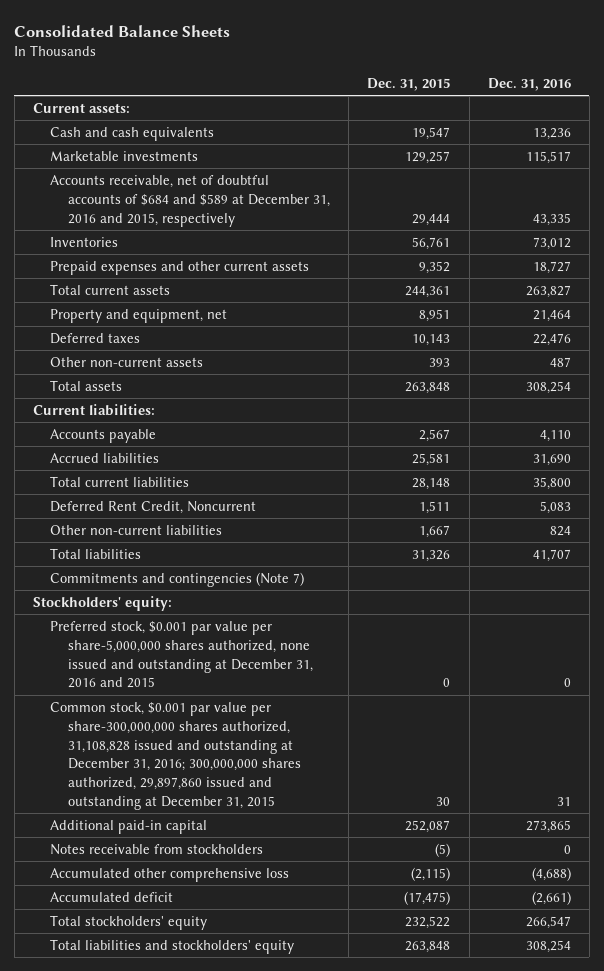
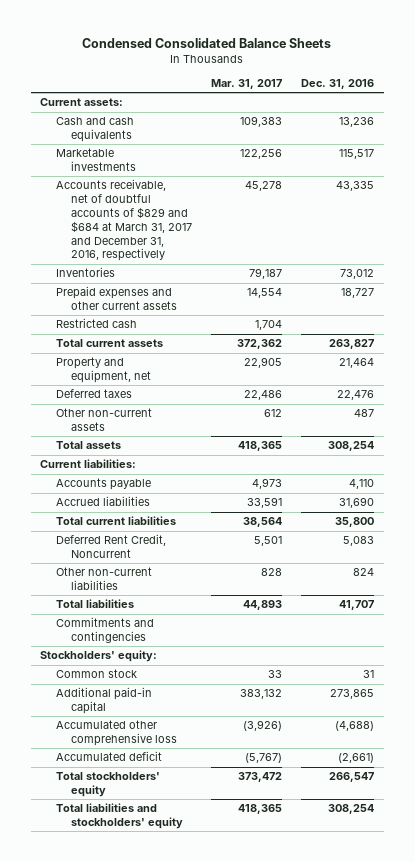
- Consolidated Balance Sheets
+ Condensed Consolidated Balance Sheets
- | Dec. 31, 2015 | Dec. 31, 2016
+ | Mar. 31, 2017 | Dec. 31, 2016
- Accounts receivable, net of doubtful accounts of $684 and $589 at December 31, 2016 and 2015, respectively | 29,444 | 43,335
+ Accounts receivable, net of doubtful accounts of $829 and $684 at March 31, 2017 and December 31, 2016, respectively | 45,278 | 43,335
+ Restricted cash | 1,704 |
- Commitments and contingencies (Note 7)
+ Commitments and contingencies
- Preferred stock, $0.001 par value per share-5,000,000 shares authorized, none issued and outstanding at December 31, 2016 and 2015 | 0 | 0
- Common stock, $0.001 par value per share-300,000,000 shares authorized, 31,108,828 issued and outstanding at December 31, 2016; 300,000,000 shares authorized, 29,897,860 issued and outstanding at December 31, 2015 | 30 | 31
+ Common stock | 33 | 31
- Notes receivable from stockholders | (5) | 0

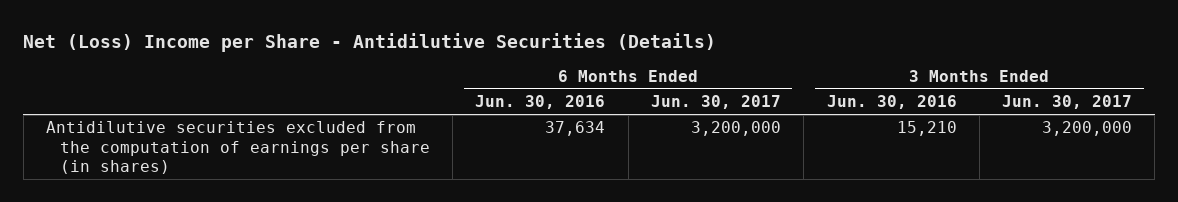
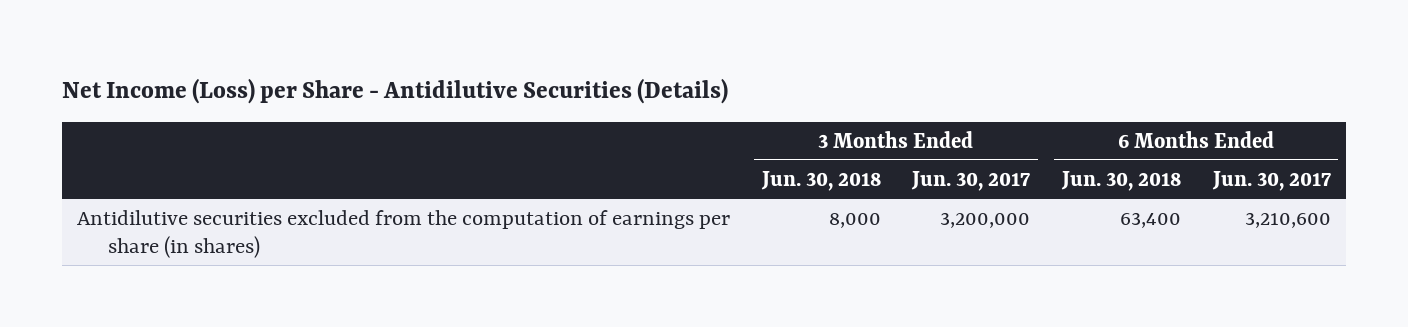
- Net (Loss) Income per Share - Antidilutive Securities (Details)
+ Net Income (Loss) per Share - Antidilutive Securities (Details)
- | 6 Months Ended Jun. 30, 2016 | 6 Months Ended Jun. 30, 2017 | 3 Months Ended Jun. 30, 2016 | 3 Months Ended Jun. 30, 2017
+ | 3 Months Ended Jun. 30, 2018 | 3 Months Ended Jun. 30, 2017 | 6 Months Ended Jun. 30, 2018 | 6 Months Ended Jun. 30, 2017
- Antidilutive securities excluded from the computation of earnings per share (in shares) | 37,634 | 3,200,000 | 15,210 | 3,200,000
+ Antidilutive securities excluded from the computation of earnings per share (in shares) | 8,000 | 3,200,000 | 63,400 | 3,210,600

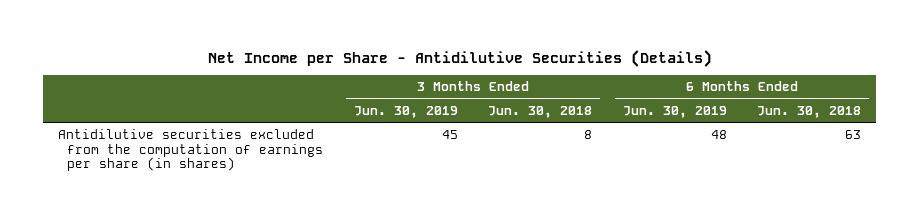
- Net Income (Loss) per Share - Antidilutive Securities (Details)
+ Net Income per Share - Antidilutive Securities (Details)
- | 3 Months Ended Jun. 30, 2018 | 3 Months Ended Jun. 30, 2017 | 6 Months Ended Jun. 30, 2018 | 6 Months Ended Jun. 30, 2017
+ | 3 Months Ended Jun. 30, 2019 | 3 Months Ended Jun. 30, 2018 | 6 Months Ended Jun. 30, 2019 | 6 Months Ended Jun. 30, 2018
- Antidilutive securities excluded from the computation of earnings per share (in shares) | 8,000 | 3,200,000 | 63,400 | 3,210,600
+ Antidilutive securities excluded from the computation of earnings per share (in shares) | 45 | 8 | 48 | 63

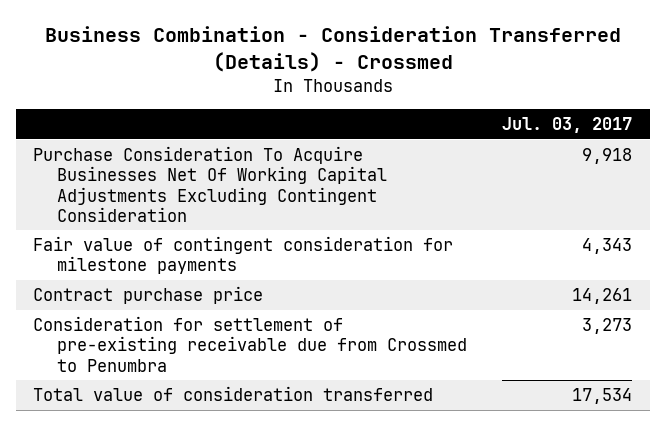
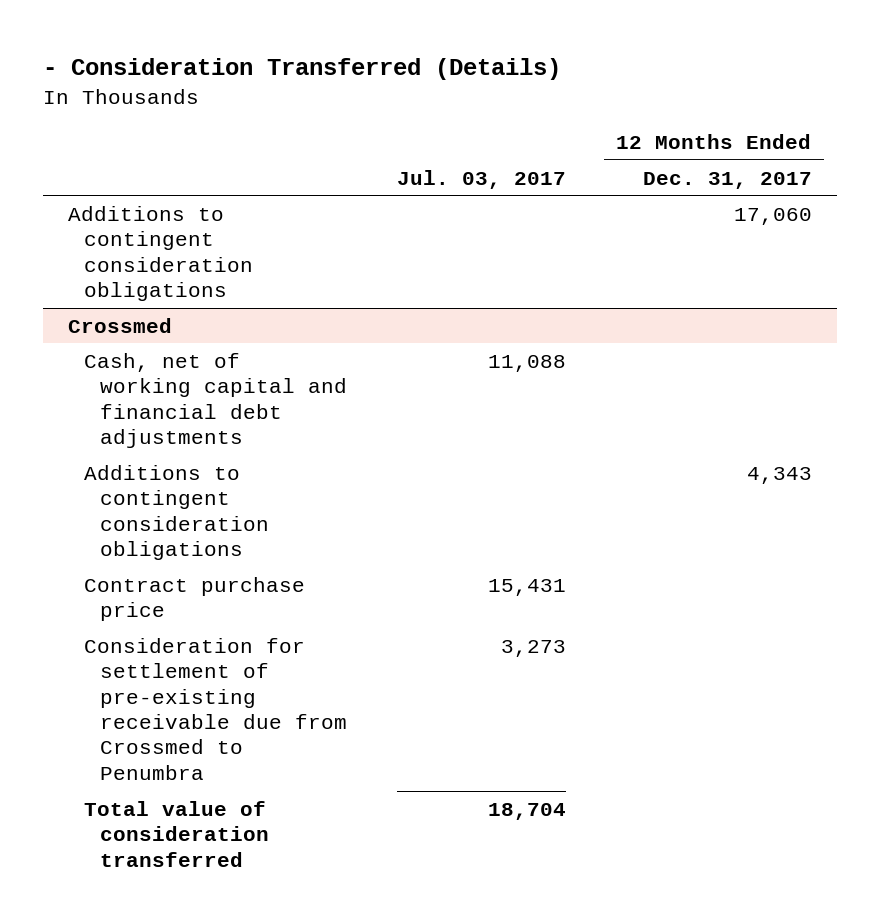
- Business Combination - Consideration Transferred (Details) - Crossmed
+ - Consideration Transferred (Details)
- | Jul. 03, 2017
+ | Jul. 03, 2017 | 12 Months Ended Dec. 31, 2017
- Purchase Consideration To Acquire Businesses Net Of Working Capital Adjustments Excluding Contingent Consideration | 9,918
- Fair value of contingent consideration for milestone payments | 4,343
- Contract purchase price | 14,261
+ Additions to contingent consideration obligations | | 17,060
+ Crossmed
+ Cash, net of working capital and financial debt adjustments | 11,088 |
+ Additions to contingent consideration obligations | | 4,343
+ Contract purchase price | 15,431 |
- Total value of consideration transferred | 17,534
+ Total value of consideration transferred | 18,704 |

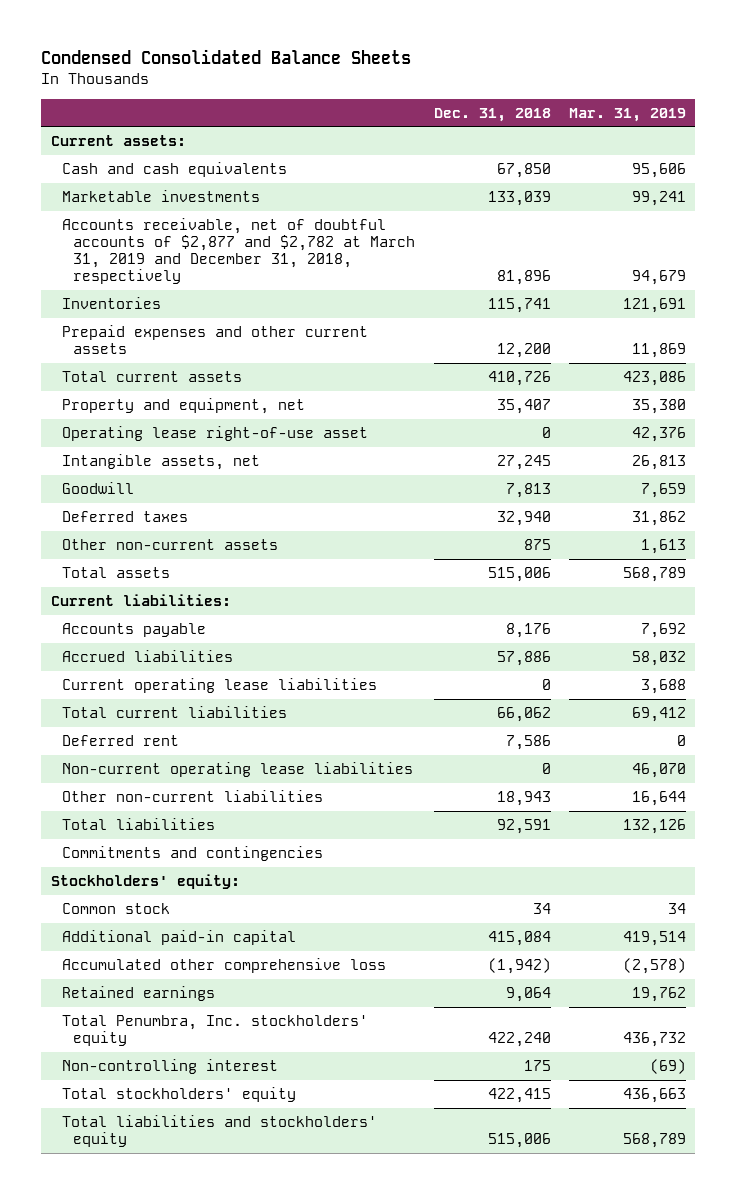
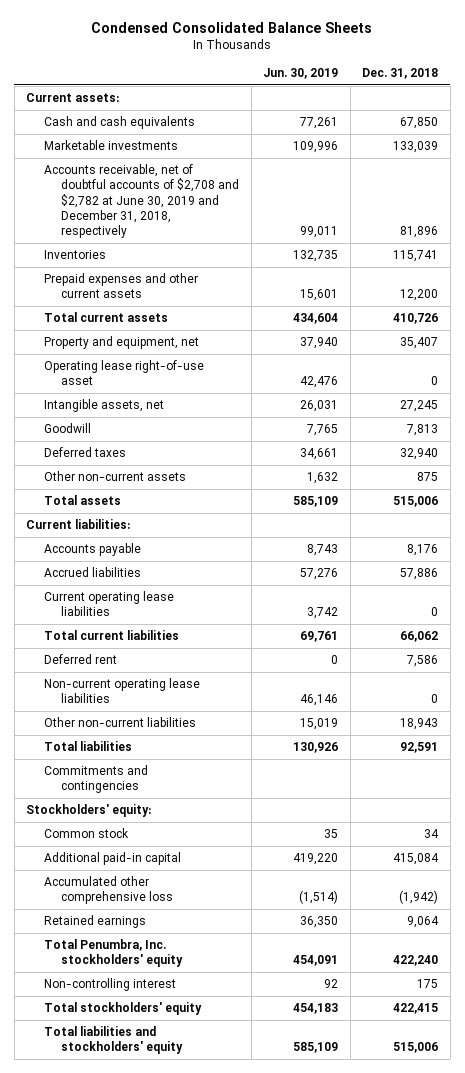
- | Dec. 31, 2018 | Mar. 31, 2019
+ | Jun. 30, 2019 | Dec. 31, 2018
- Accounts receivable, net of doubtful accounts of $2,877 and $2,782 at March 31, 2019 and December 31, 2018, respectively | 81,896 | 94,679
+ Accounts receivable, net of doubtful accounts of $2,708 and $2,782 at June 30, 2019 and December 31, 2018, respectively | 99,011 | 81,896

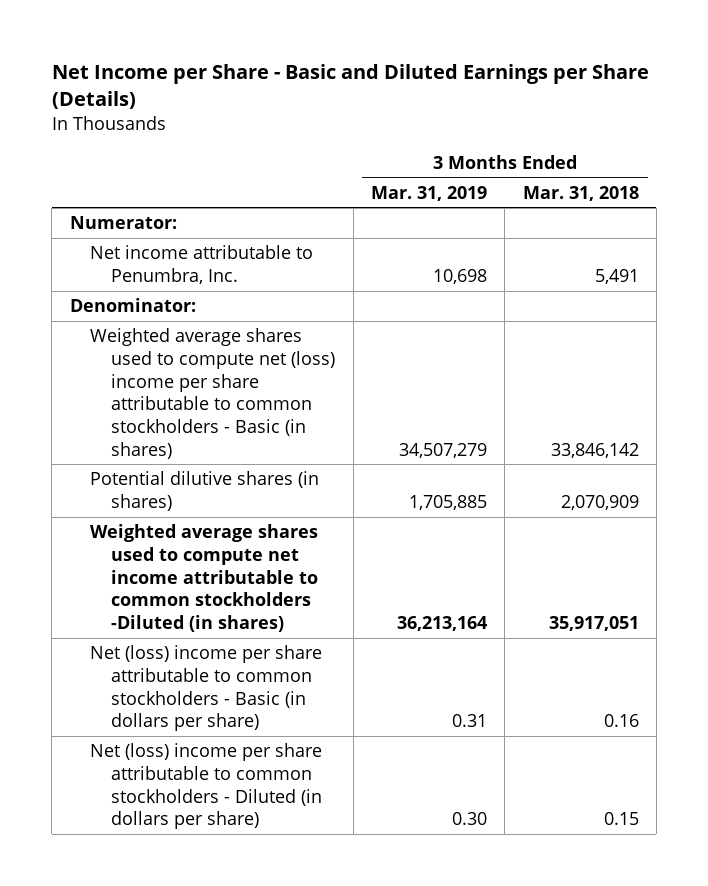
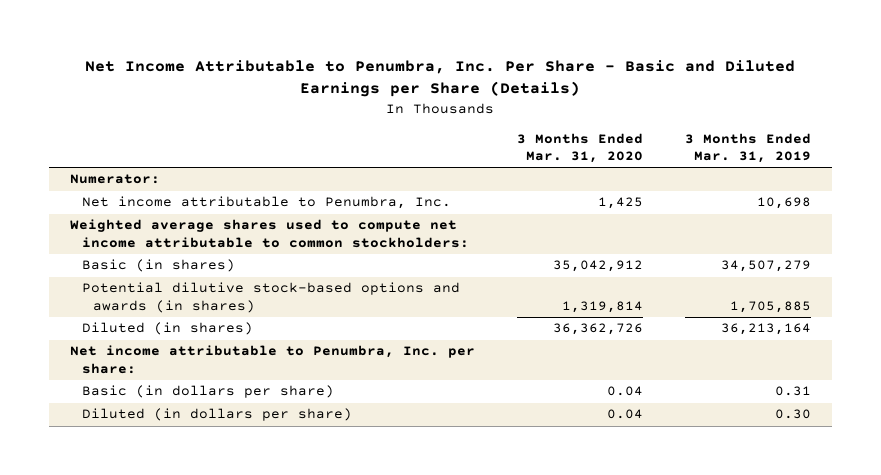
- Net Income per Share - Basic and Diluted Earnings per Share (Details)
+ Net Income Attributable to Penumbra, Inc. Per Share - Basic and Diluted Earnings per Share (Details)
- | 3 Months Ended Mar. 31, 2019 | 3 Months Ended Mar. 31, 2018
+ | 3 Months Ended Mar. 31, 2020 | 3 Months Ended Mar. 31, 2019
- Denominator:
- Weighted average shares used to compute net (loss) income per share attributable to common stockholders - Basic (in shares) | 34,507,279 | 33,846,142
- Potential dilutive shares (in shares) | 1,705,885 | 2,070,909
- Weighted average shares used to compute net income attributable to common stockholders -Diluted (in shares) | 36,213,164 | 35,917,051
- Net (loss) income per share attributable to common stockholders - Basic (in dollars per share) | 0.31 | 0.16
- Net (loss) income per share attributable to common stockholders - Diluted (in dollars per share) | 0.30 | 0.15
+ Weighted average shares used to compute net income attributable to common stockholders:
+ Basic (in shares) | 35,042,912 | 34,507,279
+ Potential dilutive stock-based options and awards (in shares) | 1,319,814 | 1,705,885
+ Diluted (in shares) | 36,362,726 | 36,213,164
+ Net income attributable to Penumbra, Inc. per share:
+ Basic (in dollars per share) | 0.04 | 0.31
+ Diluted (in dollars per share) | 0.04 | 0.30

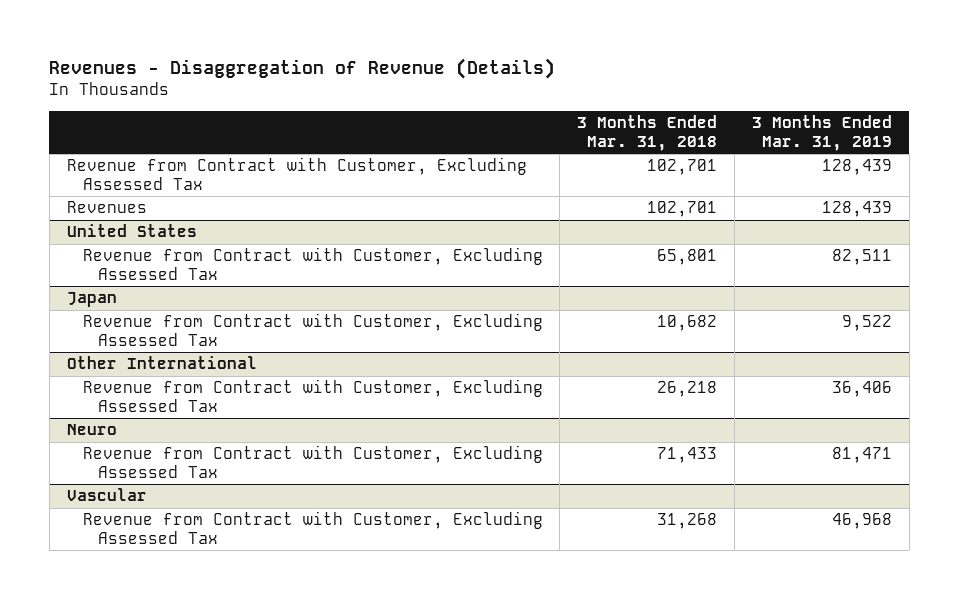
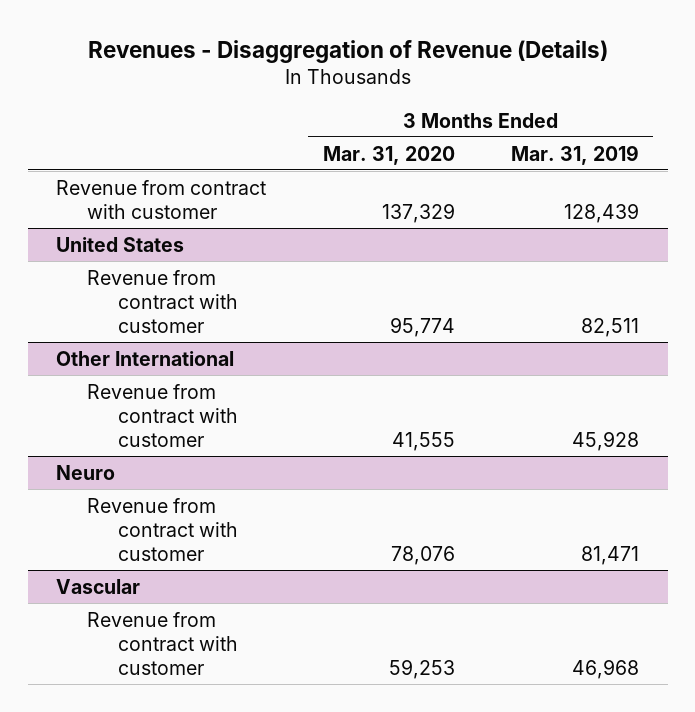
- | 3 Months Ended Mar. 31, 2018 | 3 Months Ended Mar. 31, 2019
+ | 3 Months Ended Mar. 31, 2020 | 3 Months Ended Mar. 31, 2019
- Revenue from Contract with Customer, Excluding Assessed Tax | 102,701 | 128,439
- Revenues | 102,701 | 128,439
+ Revenue from contract with customer | 137,329 | 128,439
@ United States
- Revenue from Contract with Customer, Excluding Assessed Tax | 65,801 | 82,511
- Japan
- Revenue from Contract with Customer, Excluding Assessed Tax | 10,682 | 9,522
@ United States
+ Revenue from contract with customer | 95,774 | 82,511
@ Other International
- Revenue from Contract with Customer, Excluding Assessed Tax | 26,218 | 36,406
+ Revenue from contract with customer | 41,555 | 45,928
@ Neuro
- Revenue from Contract with Customer, Excluding Assessed Tax | 71,433 | 81,471
+ Revenue from contract with customer | 78,076 | 81,471
@ Vascular
- Revenue from Contract with Customer, Excluding Assessed Tax | 31,268 | 46,968
+ Revenue from contract with customer | 59,253 | 46,968

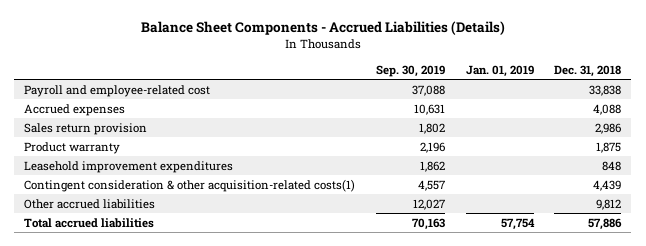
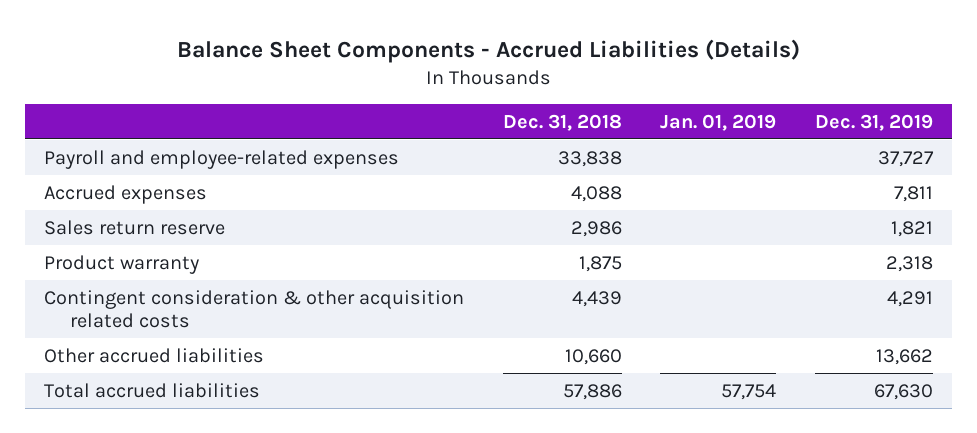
- | Sep. 30, 2019 | Jan. 01, 2019 | Dec. 31, 2018
+ | Dec. 31, 2018 | Jan. 01, 2019 | Dec. 31, 2019
- Payroll and employee-related cost | 37,088 | | 33,838
+ Payroll and employee-related expenses | 33,838 | | 37,727
- Sales return provision | 1,802 | | 2,986
+ Sales return reserve | 2,986 | | 1,821
- Leasehold improvement expenditures | 1,862 | | 848
- Contingent consideration & other acquisition-related costs(1) | 4,557 | | 4,439
- Other accrued liabilities | 12,027 | | 9,812
+ Contingent consideration & other acquisition related costs | 4,439 | | 4,291
+ Other accrued liabilities | 10,660 | | 13,662

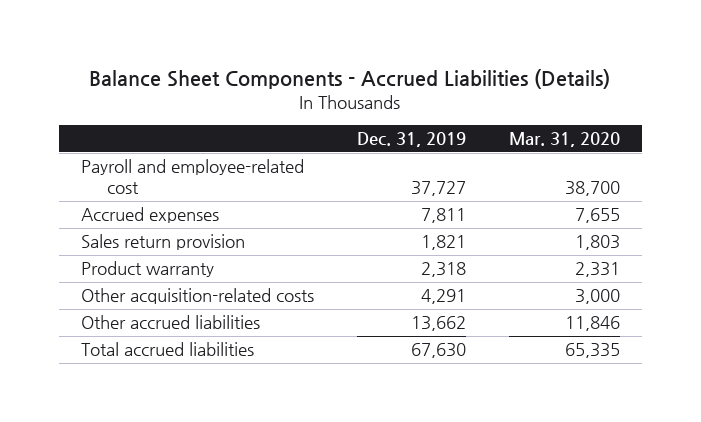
- | Dec. 31, 2018 | Jan. 01, 2019 | Dec. 31, 2019
+ | Dec. 31, 2019 | Mar. 31, 2020
- Payroll and employee-related expenses | 33,838 | | 37,727
+ Payroll and employee-related cost | 37,727 | 38,700
- Sales return reserve | 2,986 | | 1,821
+ Sales return provision | 1,821 | 1,803
- Contingent consideration & other acquisition related costs | 4,439 | | 4,291
+ Other acquisition-related costs | 4,291 | 3,000

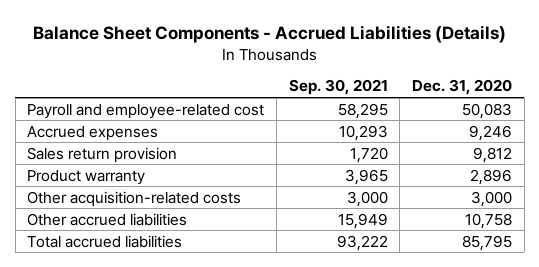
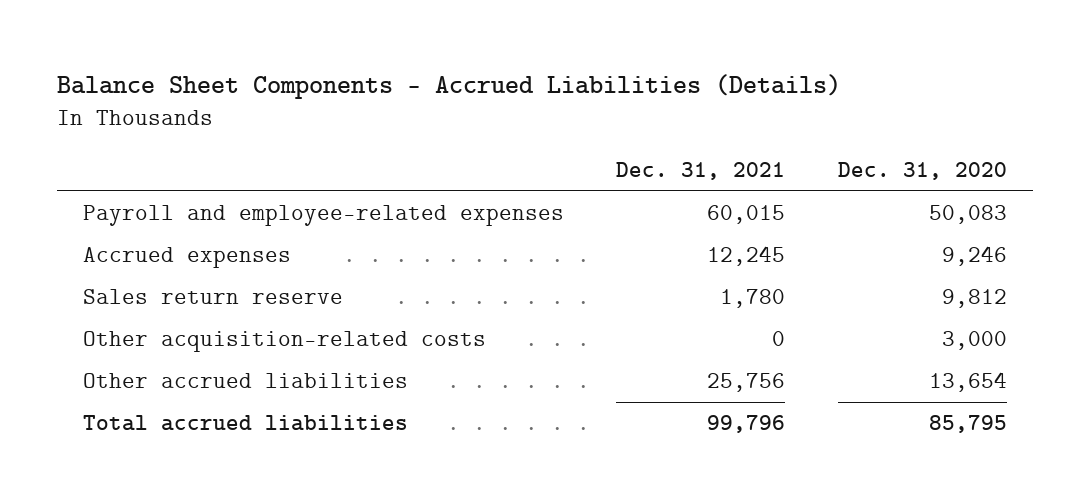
- | Sep. 30, 2021 | Dec. 31, 2020
+ | Dec. 31, 2021 | Dec. 31, 2020
- Payroll and employee-related cost | 58,295 | 50,083
+ Payroll and employee-related expenses | 60,015 | 50,083
- Sales return provision | 1,720 | 9,812
- Product warranty | 3,965 | 2,896
+ Sales return reserve | 1,780 | 9,812
- Other accrued liabilities | 15,949 | 10,758
+ Other accrued liabilities | 25,756 | 13,654

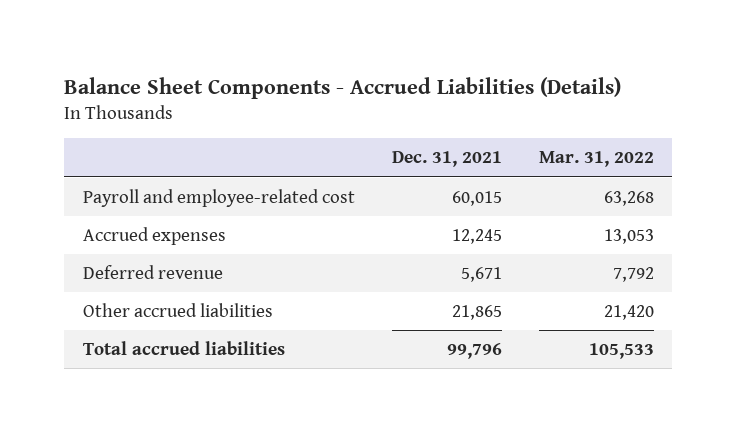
- | Dec. 31, 2021 | Dec. 31, 2020
+ | Dec. 31, 2021 | Mar. 31, 2022
- Payroll and employee-related expenses | 60,015 | 50,083
+ Payroll and employee-related cost | 60,015 | 63,268
- Sales return reserve | 1,780 | 9,812
- Other acquisition-related costs | 0 | 3,000
- Other accrued liabilities | 25,756 | 13,654
+ Deferred revenue | 5,671 | 7,792
+ Other accrued liabilities | 21,865 | 21,420

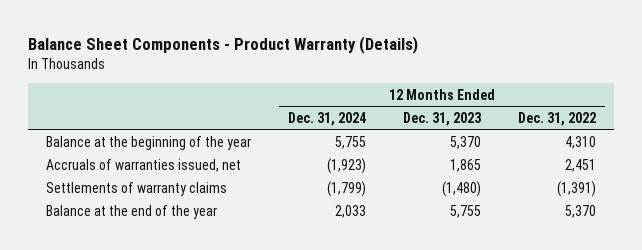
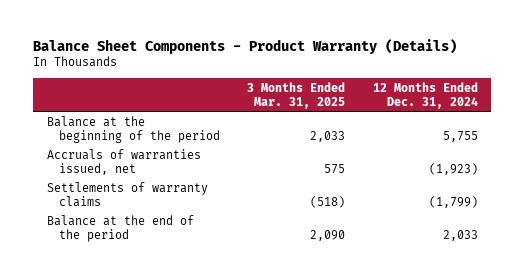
- | 12 Months Ended Dec. 31, 2024 | 12 Months Ended Dec. 31, 2023 | 12 Months Ended Dec. 31, 2022
+ | 3 Months Ended Mar. 31, 2025 | 12 Months Ended Dec. 31, 2024
- Balance at the beginning of the year | 5,755 | 5,370 | 4,310
+ Balance at the beginning of the period | 2,033 | 5,755
- Balance at the end of the year | 2,033 | 5,755 | 5,370
+ Balance at the end of the period | 2,090 | 2,033

